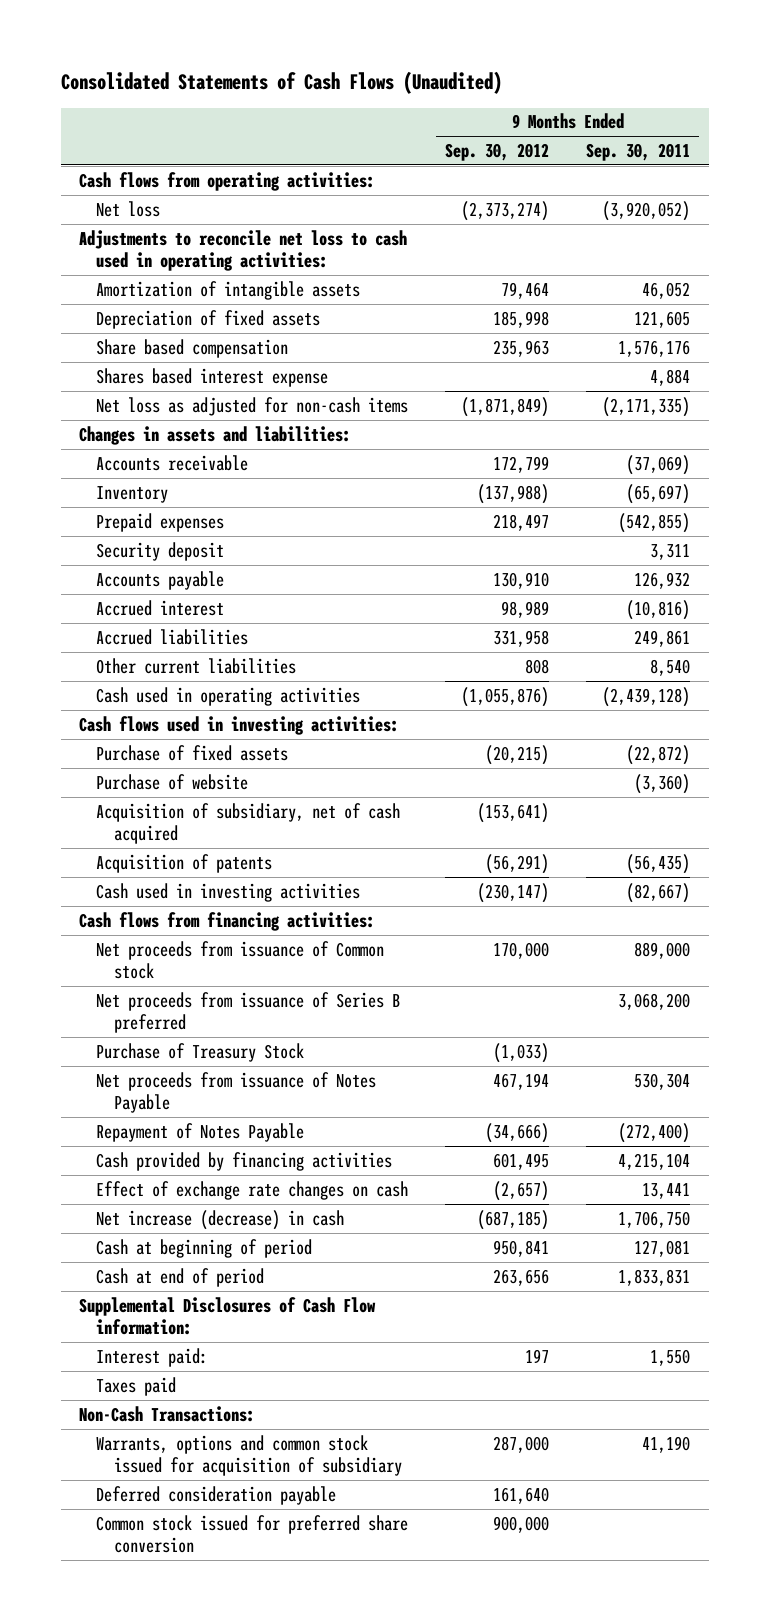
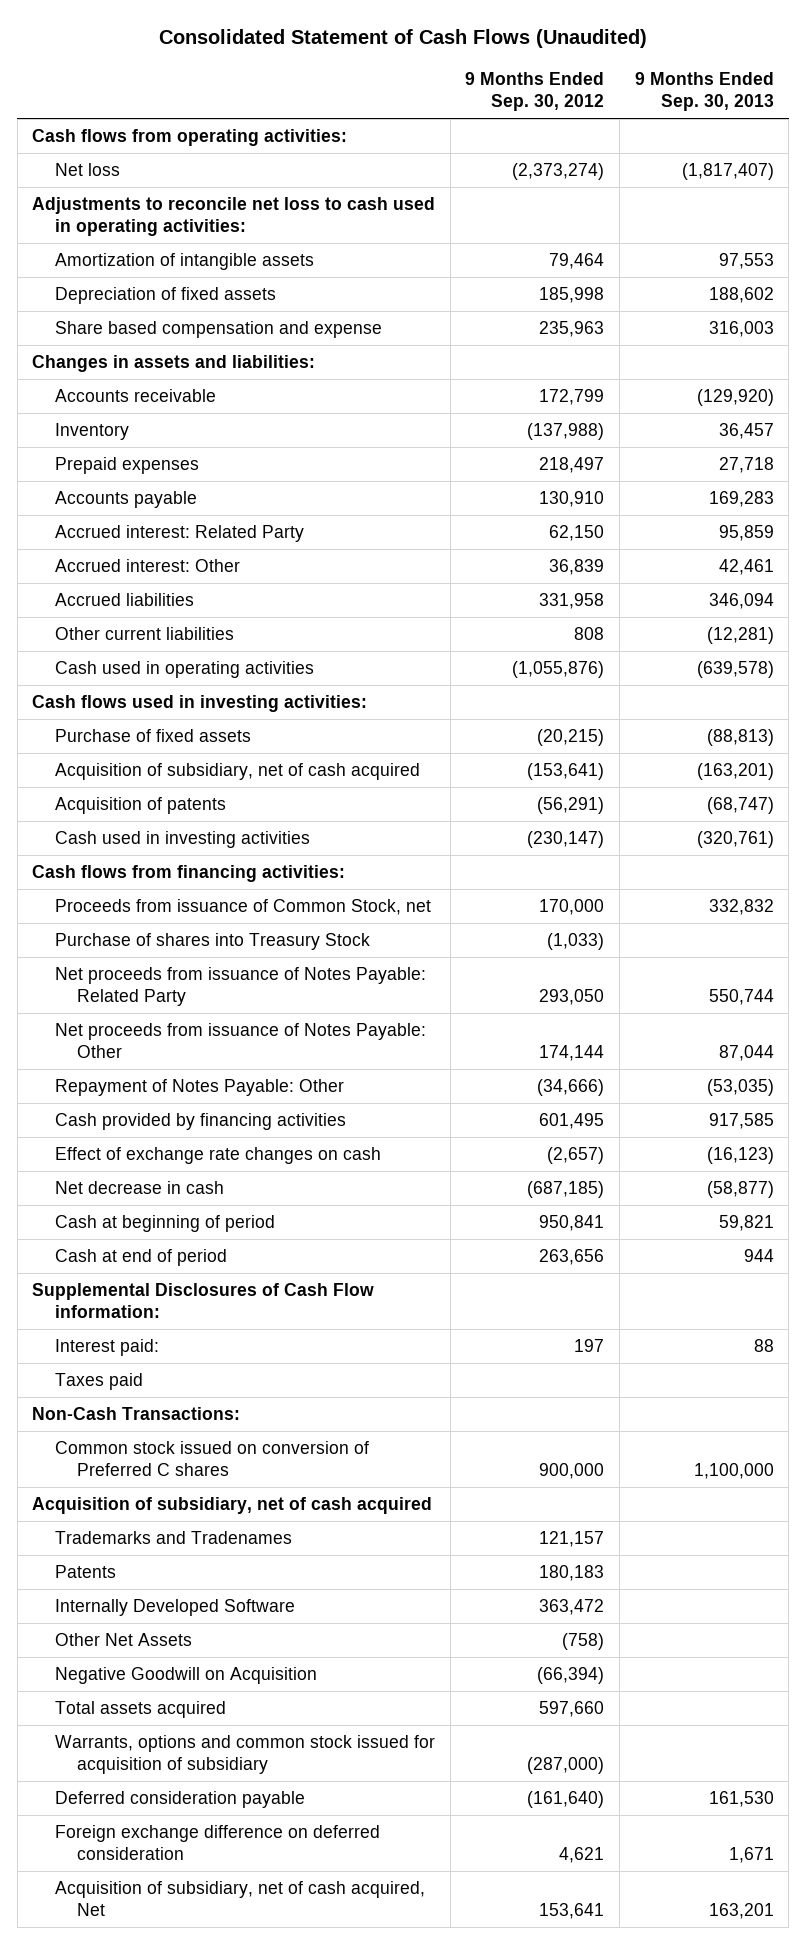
- Consolidated Statements of Cash Flows (Unaudited)
+ Consolidated Statement of Cash Flows (Unaudited)
- | 9 Months Ended Sep. 30, 2012 | 9 Months Ended Sep. 30, 2011
+ | 9 Months Ended Sep. 30, 2012 | 9 Months Ended Sep. 30, 2013
- Share based compensation | 235,963 | 1,576,176
- Shares based interest expense | | 4,884
- Net loss as adjusted for non-cash items | (1,871,849) | (2,171,335)
+ Share based compensation and expense | 235,963 | 316,003
- Security deposit | | 3,311
- Accrued interest | 98,989 | (10,816)
+ Accrued interest: Related Party | 62,150 | 95,859
+ Accrued interest: Other | 36,839 | 42,461
- Purchase of website | | (3,360)
- Net proceeds from issuance of Common stock | 170,000 | 889,000
- Net proceeds from issuance of Series B preferred | | 3,068,200
- Purchase of Treasury Stock | (1,033) |
- Net proceeds from issuance of Notes Payable | 467,194 | 530,304
- Repayment of Notes Payable | (34,666) | (272,400)
+ Proceeds from issuance of Common Stock, net | 170,000 | 332,832
+ Purchase of shares into Treasury Stock | (1,033) |
+ Net proceeds from issuance of Notes Payable: Related Party | 293,050 | 550,744
+ Net proceeds from issuance of Notes Payable: Other | 174,144 | 87,044
+ Repayment of Notes Payable: Other | (34,666) | (53,035)
- Net increase (decrease) in cash | (687,185) | 1,706,750
+ Net decrease in cash | (687,185) | (58,877)
- Warrants, options and common stock issued for acquisition of subsidiary | 287,000 | 41,190
- Deferred consideration payable | 161,640 |
- Common stock issued for preferred share conversion | 900,000 |
+ Common stock issued on conversion of Preferred C shares | 900,000 | 1,100,000
+ Acquisition of subsidiary, net of cash acquired
+ Trademarks and Tradenames | 121,157 |
+ Patents | 180,183 |
+ Internally Developed Software | 363,472 |
+ Other Net Assets | (758) |
+ Negative Goodwill on Acquisition | (66,394) |
+ Total assets acquired | 597,660 |
+ Warrants, options and common stock issued for acquisition of subsidiary | (287,000) |
+ Deferred consideration payable | (161,640) | 161,530
+ Foreign exchange difference on deferred consideration | 4,621 | 1,671
+ Acquisition of subsidiary, net of cash acquired, Net | 153,641 | 163,201

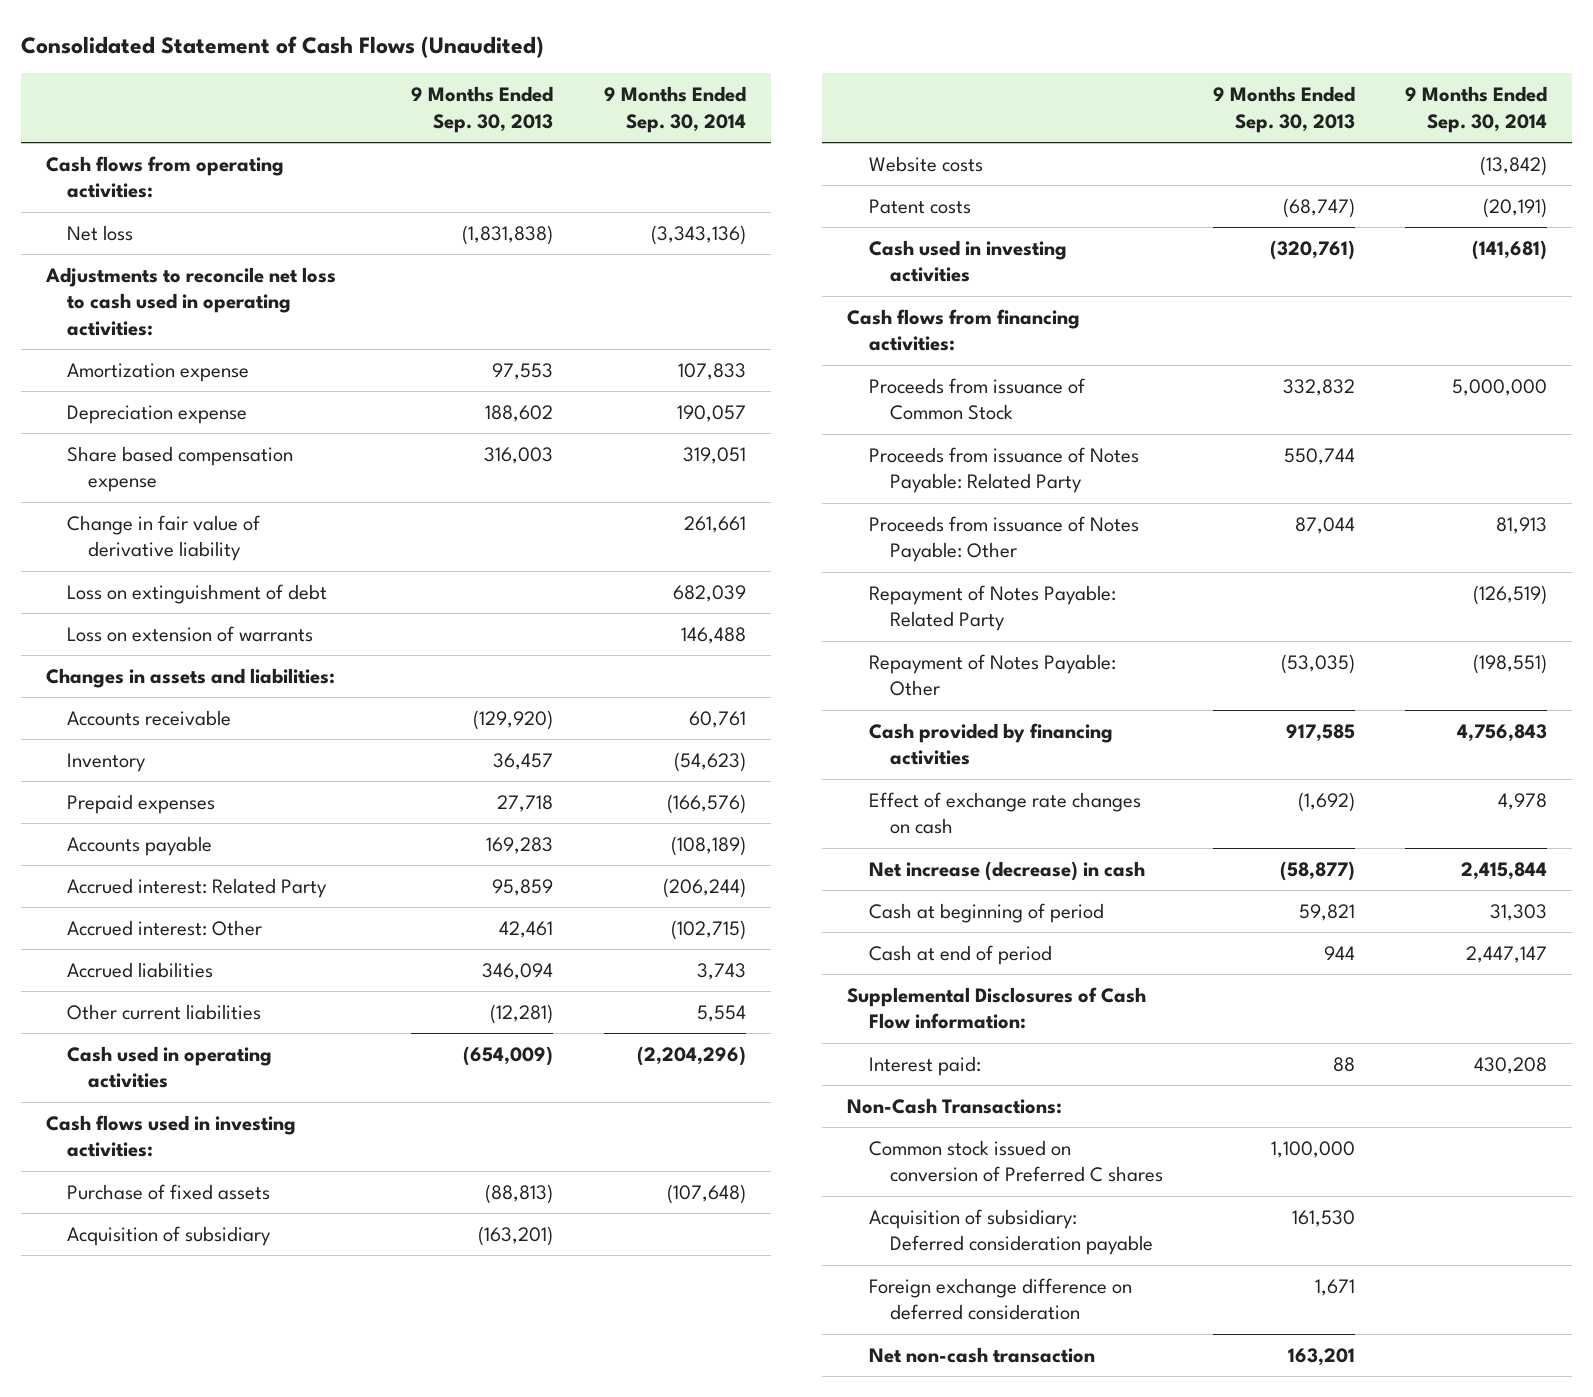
- | 9 Months Ended Sep. 30, 2012 | 9 Months Ended Sep. 30, 2013
+ | 9 Months Ended Sep. 30, 2013 | 9 Months Ended Sep. 30, 2014
- Net loss | (2,373,274) | (1,817,407)
+ Net loss | (1,831,838) | (3,343,136)
- Amortization of intangible assets | 79,464 | 97,553
- Depreciation of fixed assets | 185,998 | 188,602
- Share based compensation and expense | 235,963 | 316,003
+ Amortization expense | 97,553 | 107,833
+ Depreciation expense | 188,602 | 190,057
+ Share based compensation expense | 316,003 | 319,051
+ Change in fair value of derivative liability | | 261,661
+ Loss on extinguishment of debt | | 682,039
+ Loss on extension of warrants | | 146,488
- Cash used in operating activities | (1,055,876) | (639,578)
+ Cash used in operating activities | (654,009) | (2,204,296)
- Acquisition of subsidiary, net of cash acquired | (153,641) | (163,201)
- Acquisition of patents | (56,291) | (68,747)
+ Acquisition of subsidiary | (163,201) |
+ Website costs | | (13,842)
+ Patent costs | (68,747) | (20,191)
- Proceeds from issuance of Common Stock, net | 170,000 | 332,832
- Purchase of shares into Treasury Stock | (1,033) |
- Net proceeds from issuance of Notes Payable: Related Party | 293,050 | 550,744
- Net proceeds from issuance of Notes Payable: Other | 174,144 | 87,044
+ Proceeds from issuance of Common Stock | 332,832 | 5,000,000
+ Proceeds from issuance of Notes Payable: Related Party | 550,744 |
+ Proceeds from issuance of Notes Payable: Other | 87,044 | 81,913
+ Repayment of Notes Payable: Related Party | | (126,519)
- Effect of exchange rate changes on cash | (2,657) | (16,123)
- Net decrease in cash | (687,185) | (58,877)
+ Effect of exchange rate changes on cash | (1,692) | 4,978
+ Net increase (decrease) in cash | (58,877) | 2,415,844
- Taxes paid
- Acquisition of subsidiary, net of cash acquired
- Trademarks and Tradenames | 121,157 |
- Patents | 180,183 |
- Internally Developed Software | 363,472 |
- Other Net Assets | (758) |
- Negative Goodwill on Acquisition | (66,394) |
- Total assets acquired | 597,660 |
- Warrants, options and common stock issued for acquisition of subsidiary | (287,000) |
- Deferred consideration payable | (161,640) | 161,530
+ Acquisition of subsidiary: Deferred consideration payable | 161,530 |
- Acquisition of subsidiary, net of cash acquired, Net | 153,641 | 163,201
+ Net non-cash transaction | 163,201 |

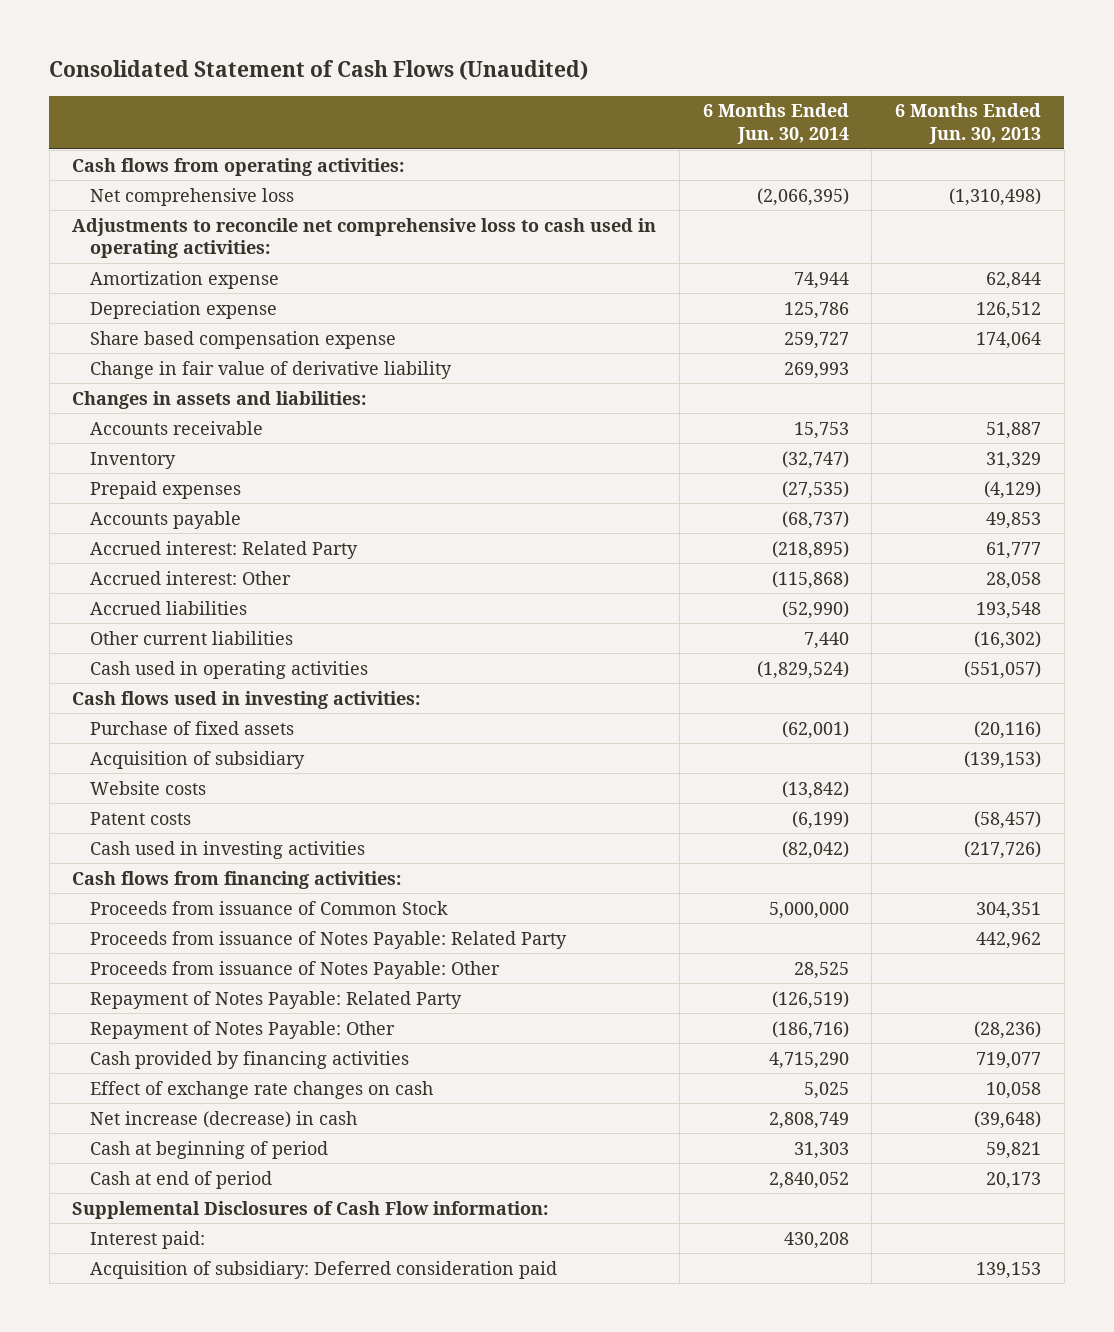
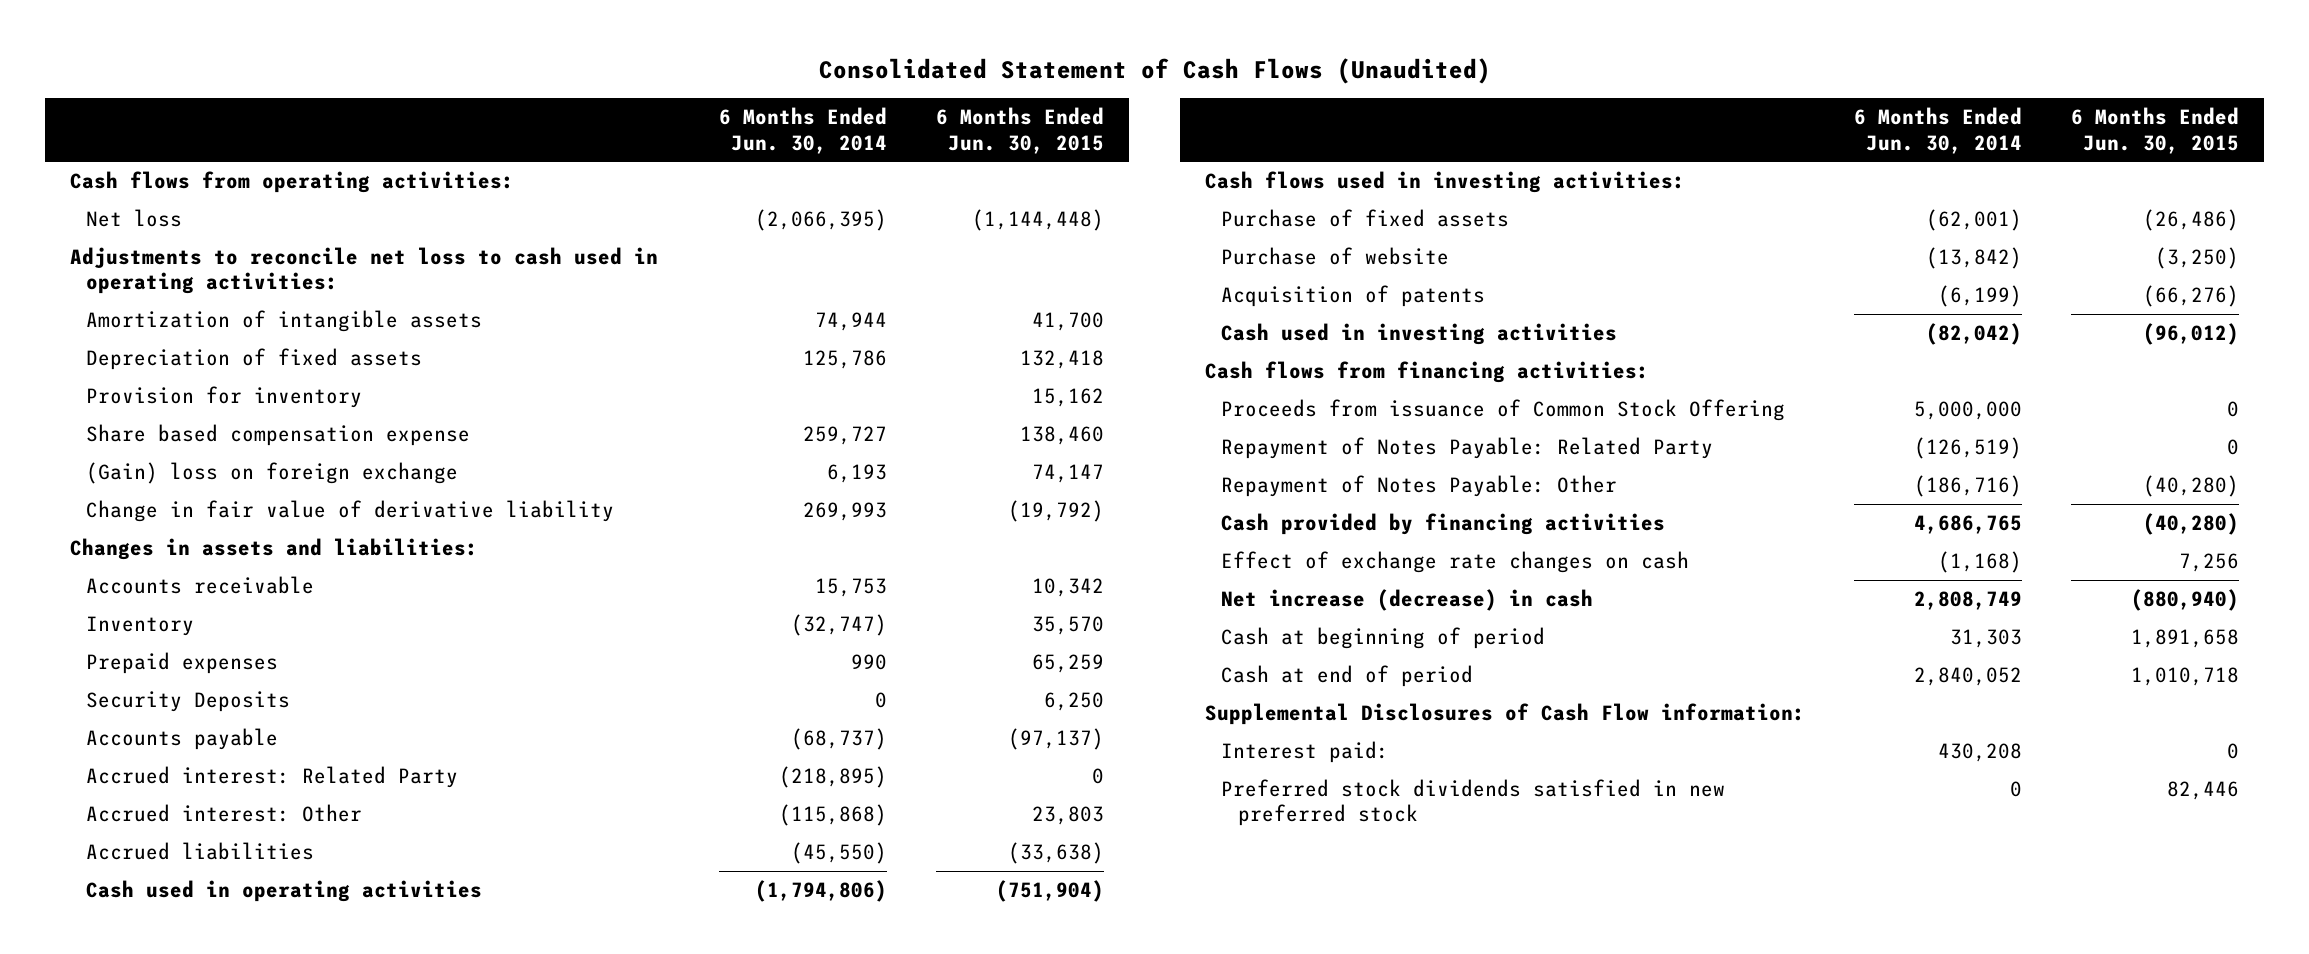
- | 6 Months Ended Jun. 30, 2014 | 6 Months Ended Jun. 30, 2013
+ | 6 Months Ended Jun. 30, 2014 | 6 Months Ended Jun. 30, 2015
- Net comprehensive loss | (2,066,395) | (1,310,498)
- Adjustments to reconcile net comprehensive loss to cash used in operating activities:
- Amortization expense | 74,944 | 62,844
- Depreciation expense | 125,786 | 126,512
+ Net loss | (2,066,395) | (1,144,448)
+ Adjustments to reconcile net loss to cash used in operating activities:
+ Amortization of intangible assets | 74,944 | 41,700
+ Depreciation of fixed assets | 125,786 | 132,418
+ Provision for inventory | | 15,162
+ (Gain) loss on foreign exchange | 6,193 | 74,147
- Prepaid expenses | (27,535) | (4,129)
+ Prepaid expenses | 990 | 65,259
+ Security Deposits | 0 | 6,250
- Accrued liabilities | (52,990) | 193,548
- Other current liabilities | 7,440 | (16,302)
- Cash used in operating activities | (1,829,524) | (551,057)
+ Accrued liabilities | (45,550) | (33,638)
+ Cash used in operating activities | (1,794,806) | (751,904)
- Acquisition of subsidiary | | (139,153)
- Website costs | (13,842) |
- Patent costs | (6,199) | (58,457)
+ Purchase of website | (13,842) | (3,250)
+ Acquisition of patents | (6,199) | (66,276)
- Proceeds from issuance of Common Stock | 5,000,000 | 304,351
- Proceeds from issuance of Notes Payable: Related Party | | 442,962
- Proceeds from issuance of Notes Payable: Other | 28,525 |
+ Proceeds from issuance of Common Stock Offering | 5,000,000 | 0
- Cash provided by financing activities | 4,715,290 | 719,077
- Effect of exchange rate changes on cash | 5,025 | 10,058
+ Cash provided by financing activities | 4,686,765 | (40,280)
+ Effect of exchange rate changes on cash | (1,168) | 7,256
- Acquisition of subsidiary: Deferred consideration paid | | 139,153
+ Preferred stock dividends satisfied in new preferred stock | 0 | 82,446

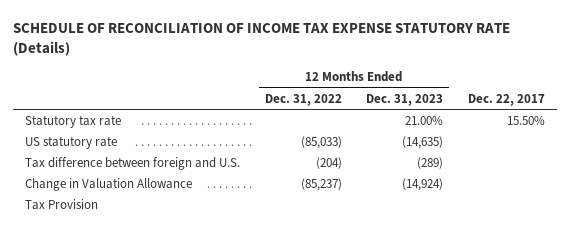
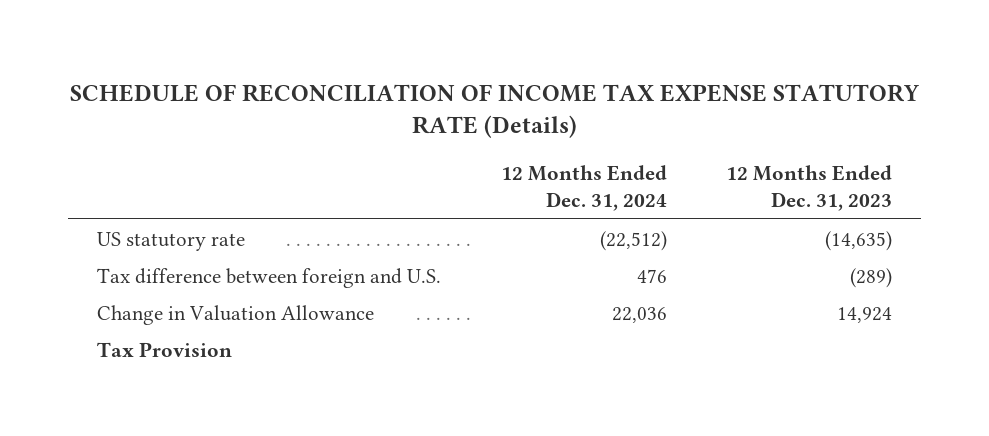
- | 12 Months Ended Dec. 31, 2022 | 12 Months Ended Dec. 31, 2023 | Dec. 22, 2017
+ | 12 Months Ended Dec. 31, 2024 | 12 Months Ended Dec. 31, 2023
- Statutory tax rate | | 21.00% | 15.50%
- Change in Valuation Allowance | (85,237) | (14,924) |
+ Change in Valuation Allowance | 22,036 | 14,924

